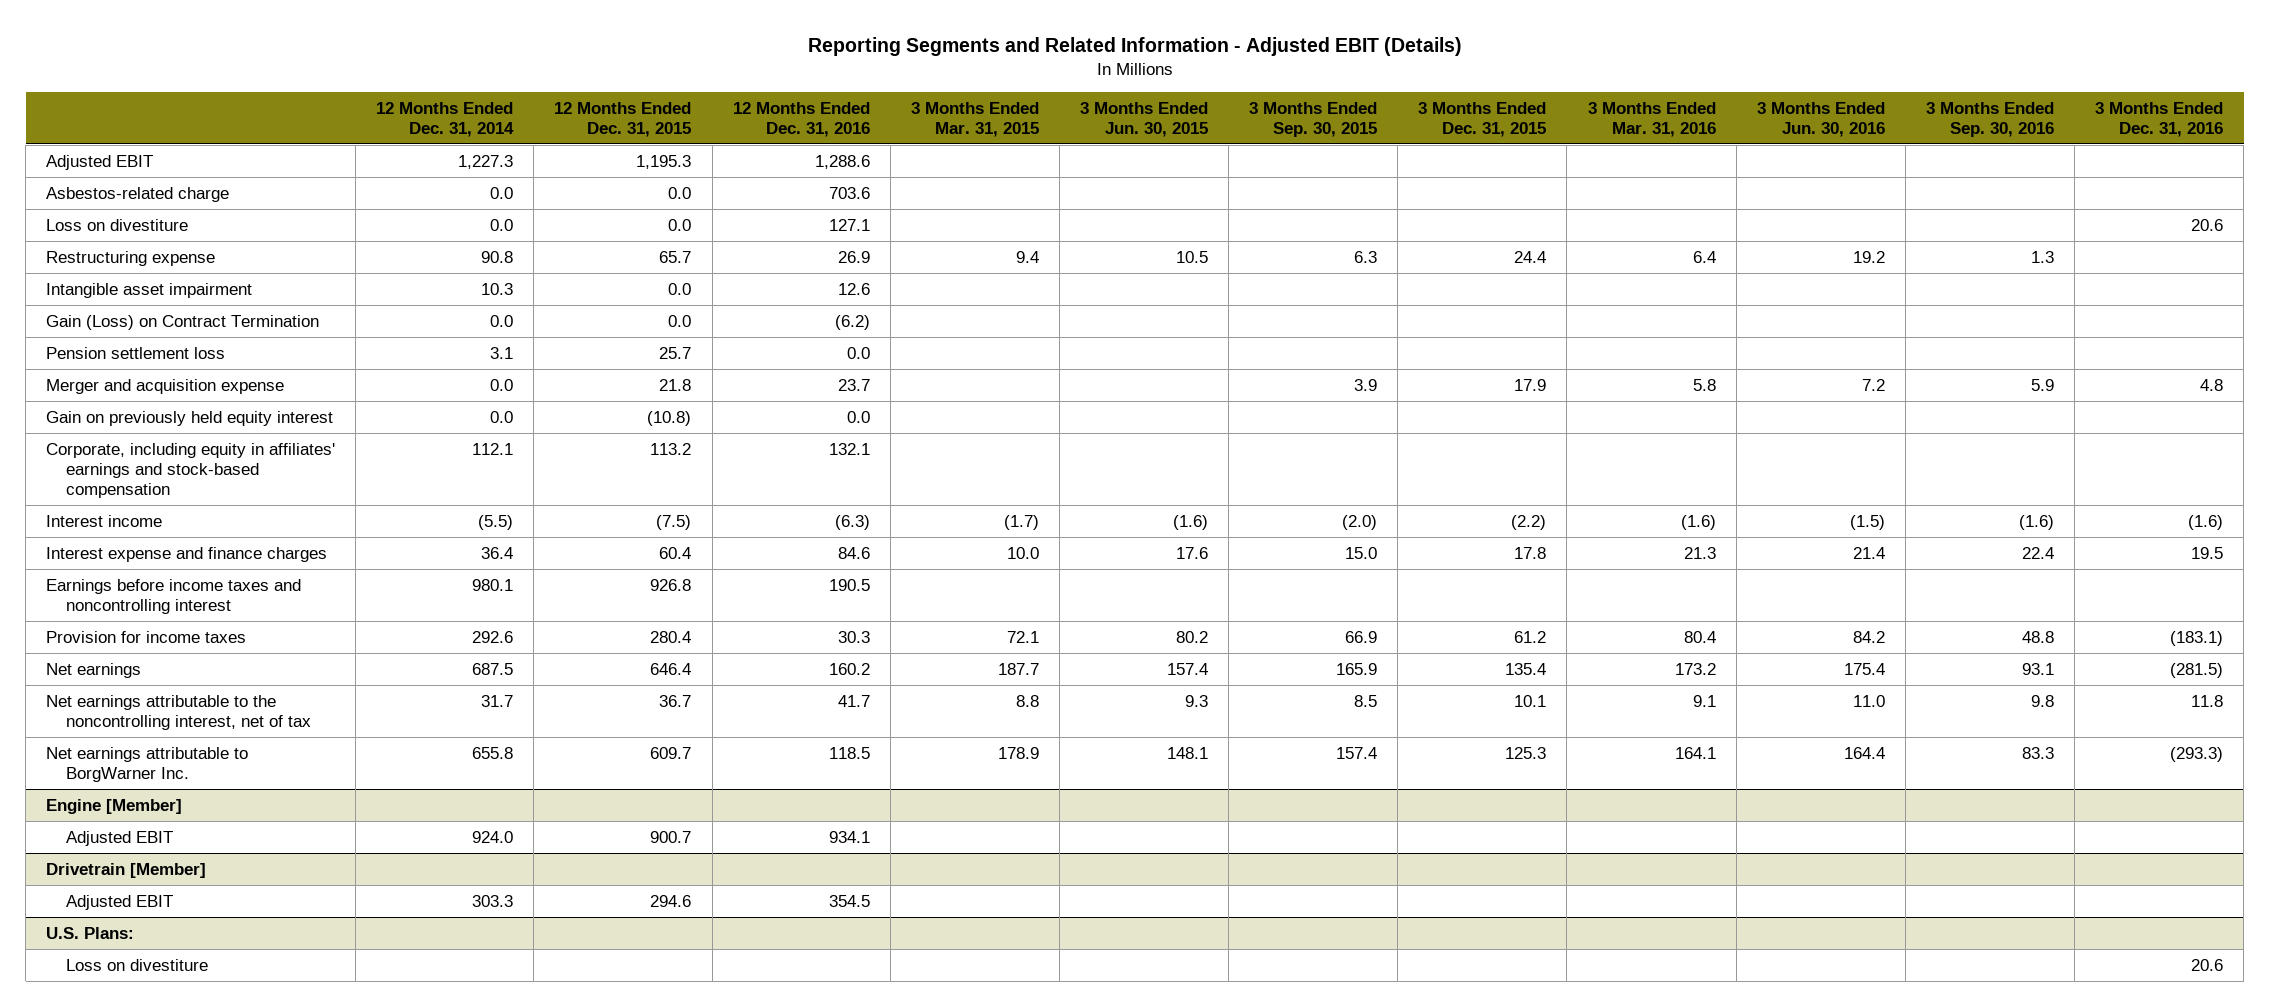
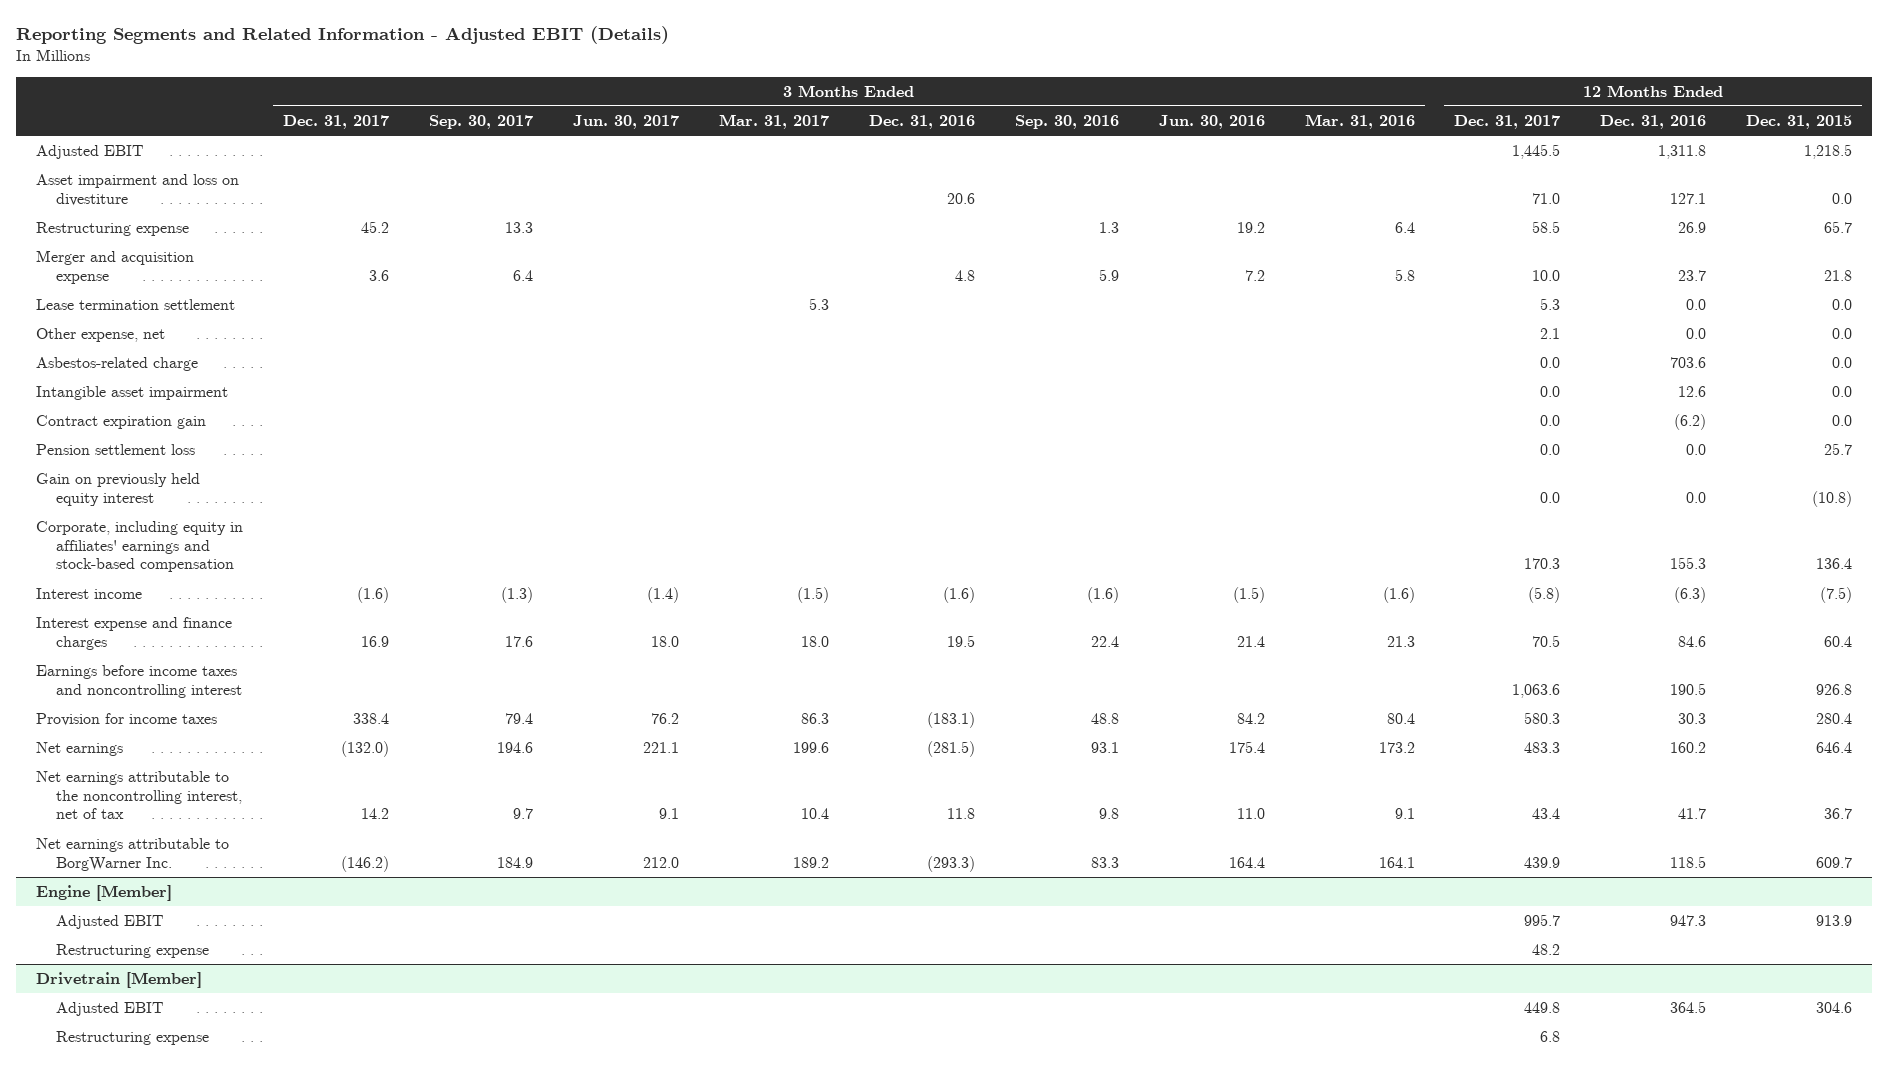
- | 12 Months Ended Dec. 31, 2014 | 12 Months Ended Dec. 31, 2015 | 12 Months Ended Dec. 31, 2016 | 3 Months Ended Mar. 31, 2015 | 3 Months Ended Jun. 30, 2015 | 3 Months Ended Sep. 30, 2015 | 3 Months Ended Dec. 31, 2015 | 3 Months Ended Mar. 31, 2016 | 3 Months Ended Jun. 30, 2016 | 3 Months Ended Sep. 30, 2016 | 3 Months Ended Dec. 31, 2016
+ | 3 Months Ended Dec. 31, 2017 | 3 Months Ended Sep. 30, 2017 | 3 Months Ended Jun. 30, 2017 | 3 Months Ended Mar. 31, 2017 | 3 Months Ended Dec. 31, 2016 | 3 Months Ended Sep. 30, 2016 | 3 Months Ended Jun. 30, 2016 | 3 Months Ended Mar. 31, 2016 | 12 Months Ended Dec. 31, 2017 | 12 Months Ended Dec. 31, 2016 | 12 Months Ended Dec. 31, 2015
- Adjusted EBIT | 1,227.3 | 1,195.3 | 1,288.6 | | | | | | | |
- Loss on divestiture | 0.0 | 0.0 | 127.1 | | | | | | | | 20.6
+ Adjusted EBIT | | | | | | | | | 1,445.5 | 1,311.8 | 1,218.5
+ Asset impairment and loss on divestiture | | | | | 20.6 | | | | 71.0 | 127.1 | 0.0
moved up: Merger and acquisition expense | 3.6 | 6.4 | | | 4.8 | 5.9 | 7.2 | 5.8 | 10.0 | 23.7 | 21.8
+ Lease termination settlement | | | | 5.3 | | | | | 5.3 | 0.0 | 0.0
+ Other expense, net | | | | | | | | | 2.1 | 0.0 | 0.0
moved down: Asbestos-related charge | | | | | | | | | 0.0 | 703.6 | 0.0
- Gain (Loss) on Contract Termination | 0.0 | 0.0 | (6.2) | | | | | | | |
+ Contract expiration gain | | | | | | | | | 0.0 | (6.2) | 0.0
- Corporate, including equity in affiliates' earnings and stock-based compensation | 112.1 | 113.2 | 132.1 | | | | | | | |
+ Corporate, including equity in affiliates' earnings and stock-based compensation | | | | | | | | | 170.3 | 155.3 | 136.4
@ Engine [Member]
- Adjusted EBIT | 924.0 | 900.7 | 934.1 | | | | | | | |
+ Adjusted EBIT | | | | | | | | | 995.7 | 947.3 | 913.9
+ Restructuring expense | | | | | | | | | 48.2 | |
@ Drivetrain [Member]
- Adjusted EBIT | 303.3 | 294.6 | 354.5 | | | | | | | |
- U.S. Plans:
- Loss on divestiture | | | | | | | | | | | 20.6
@ Drivetrain [Member]
+ Adjusted EBIT | | | | | | | | | 449.8 | 364.5 | 304.6
+ Restructuring expense | | | | | | | | | 6.8 | |

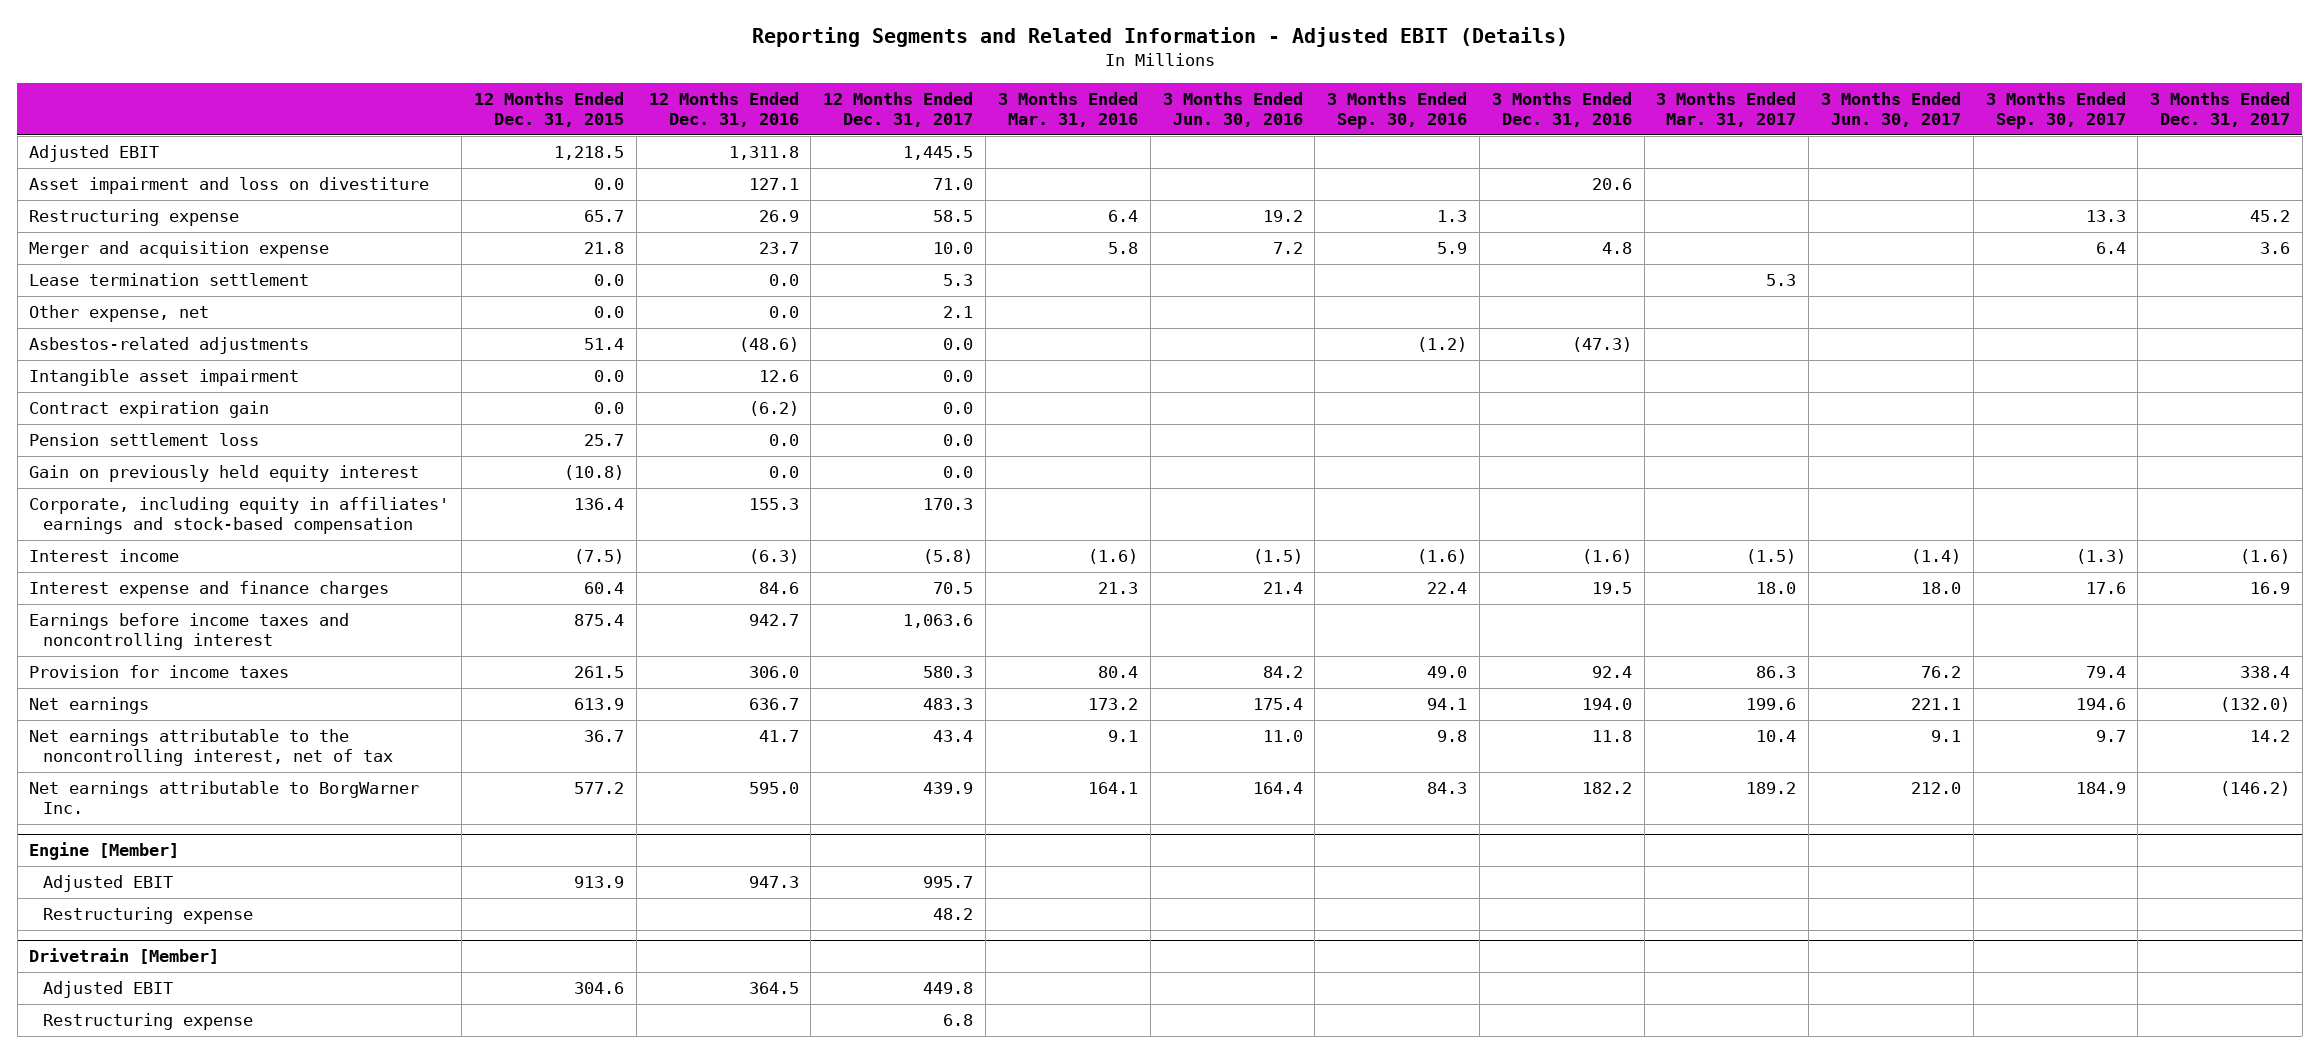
- | 3 Months Ended Dec. 31, 2017 | 3 Months Ended Sep. 30, 2017 | 3 Months Ended Jun. 30, 2017 | 3 Months Ended Mar. 31, 2017 | 3 Months Ended Dec. 31, 2016 | 3 Months Ended Sep. 30, 2016 | 3 Months Ended Jun. 30, 2016 | 3 Months Ended Mar. 31, 2016 | 12 Months Ended Dec. 31, 2017 | 12 Months Ended Dec. 31, 2016 | 12 Months Ended Dec. 31, 2015
+ | 12 Months Ended Dec. 31, 2015 | 12 Months Ended Dec. 31, 2016 | 12 Months Ended Dec. 31, 2017 | 3 Months Ended Mar. 31, 2016 | 3 Months Ended Jun. 30, 2016 | 3 Months Ended Sep. 30, 2016 | 3 Months Ended Dec. 31, 2016 | 3 Months Ended Mar. 31, 2017 | 3 Months Ended Jun. 30, 2017 | 3 Months Ended Sep. 30, 2017 | 3 Months Ended Dec. 31, 2017
- Asbestos-related charge | | | | | | | | | 0.0 | 703.6 | 0.0
+ Asbestos-related adjustments | 51.4 | (48.6) | 0.0 | | | (1.2) | (47.3) | | | |
- Earnings before income taxes and noncontrolling interest | | | | | | | | | 1,063.6 | 190.5 | 926.8
- Provision for income taxes | 338.4 | 79.4 | 76.2 | 86.3 | (183.1) | 48.8 | 84.2 | 80.4 | 580.3 | 30.3 | 280.4
- Net earnings | (132.0) | 194.6 | 221.1 | 199.6 | (281.5) | 93.1 | 175.4 | 173.2 | 483.3 | 160.2 | 646.4
+ Earnings before income taxes and noncontrolling interest | 875.4 | 942.7 | 1,063.6 | | | | | | | |
+ Provision for income taxes | 261.5 | 306.0 | 580.3 | 80.4 | 84.2 | 49.0 | 92.4 | 86.3 | 76.2 | 79.4 | 338.4
+ Net earnings | 613.9 | 636.7 | 483.3 | 173.2 | 175.4 | 94.1 | 194.0 | 199.6 | 221.1 | 194.6 | (132.0)
- Net earnings attributable to BorgWarner Inc. | (146.2) | 184.9 | 212.0 | 189.2 | (293.3) | 83.3 | 164.4 | 164.1 | 439.9 | 118.5 | 609.7
+ Net earnings attributable to BorgWarner Inc. | 577.2 | 595.0 | 439.9 | 164.1 | 164.4 | 84.3 | 182.2 | 189.2 | 212.0 | 184.9 | (146.2)

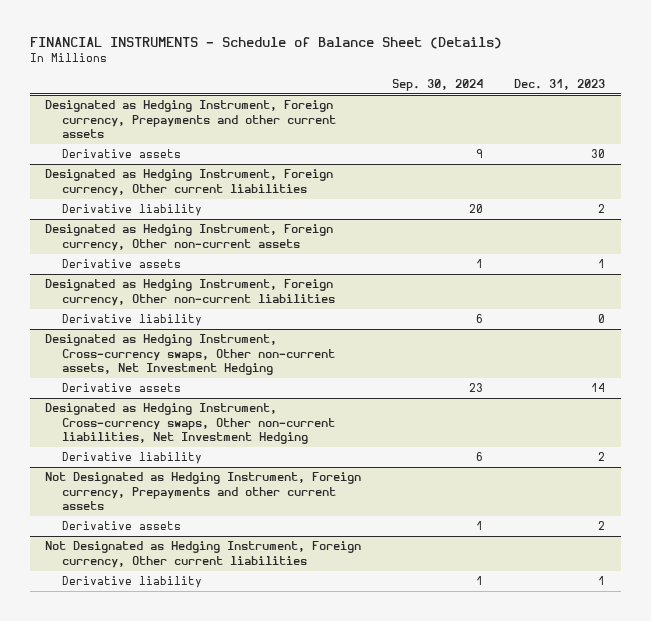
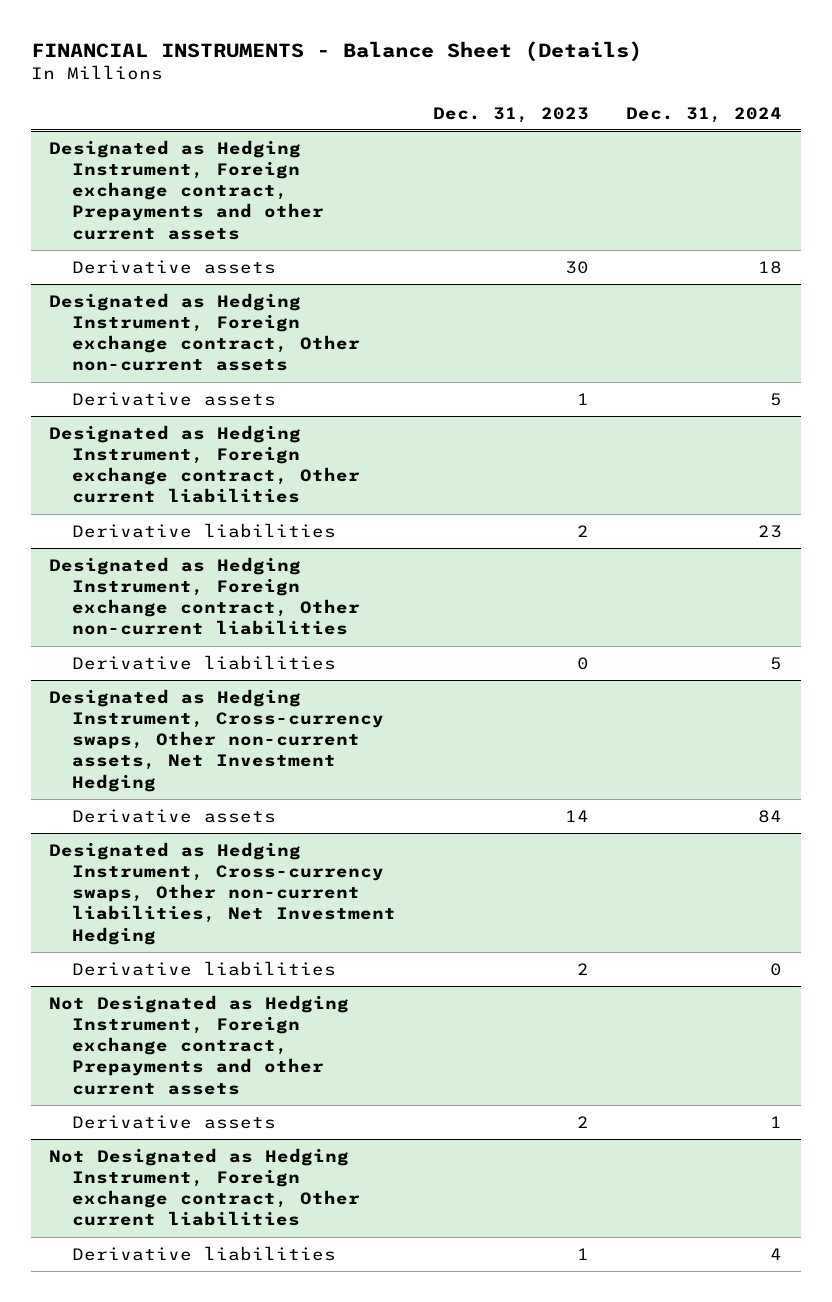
- FINANCIAL INSTRUMENTS - Schedule of Balance Sheet (Details)
+ FINANCIAL INSTRUMENTS - Balance Sheet (Details)
- | Sep. 30, 2024 | Dec. 31, 2023
+ | Dec. 31, 2023 | Dec. 31, 2024
- Designated as Hedging Instrument, Foreign currency, Prepayments and other current assets
+ Designated as Hedging Instrument, Foreign exchange contract, Prepayments and other current assets
- Designated as Hedging Instrument, Foreign currency, Other current liabilities
- Derivative liability | 20 | 2
- Designated as Hedging Instrument, Foreign currency, Other non-current assets
+ Designated as Hedging Instrument, Foreign exchange contract, Other non-current assets
- Designated as Hedging Instrument, Foreign currency, Other non-current liabilities
- Derivative liability | 6 | 0
+ Designated as Hedging Instrument, Foreign exchange contract, Other current liabilities
+ Derivative liabilities | 2 | 23
+ Designated as Hedging Instrument, Foreign exchange contract, Other non-current liabilities
+ Derivative liabilities | 0 | 5
@ Designated as Hedging Instrument, Cross-currency swaps, Other non-current liabilities, Net Investment Hedging
- Derivative liability | 6 | 2
- Not Designated as Hedging Instrument, Foreign currency, Prepayments and other current assets
@ Designated as Hedging Instrument, Cross-currency swaps, Other non-current liabilities, Net Investment Hedging
+ Derivative liabilities | 2 | 0
+ Not Designated as Hedging Instrument, Foreign exchange contract, Prepayments and other current assets
- Not Designated as Hedging Instrument, Foreign currency, Other current liabilities
- Derivative liability | 1 | 1
+ Not Designated as Hedging Instrument, Foreign exchange contract, Other current liabilities
+ Derivative liabilities | 1 | 4

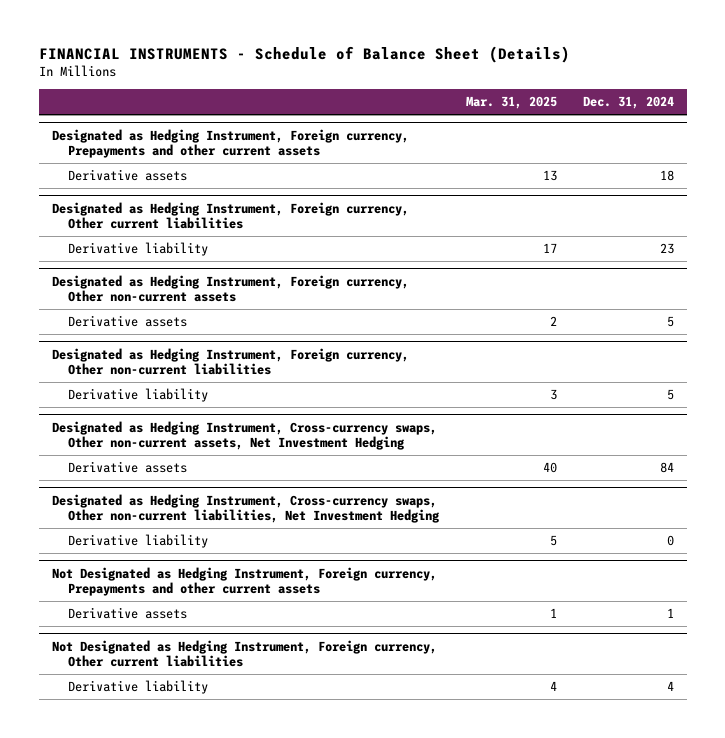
- FINANCIAL INSTRUMENTS - Balance Sheet (Details)
+ FINANCIAL INSTRUMENTS - Schedule of Balance Sheet (Details)
- | Dec. 31, 2023 | Dec. 31, 2024
+ | Mar. 31, 2025 | Dec. 31, 2024
- Designated as Hedging Instrument, Foreign exchange contract, Prepayments and other current assets
+ Designated as Hedging Instrument, Foreign currency, Prepayments and other current assets
- Designated as Hedging Instrument, Foreign exchange contract, Other non-current assets
+ Designated as Hedging Instrument, Foreign currency, Other current liabilities
+ Derivative liability | 17 | 23
+ Designated as Hedging Instrument, Foreign currency, Other non-current assets
- Designated as Hedging Instrument, Foreign exchange contract, Other current liabilities
- Derivative liabilities | 2 | 23
- Designated as Hedging Instrument, Foreign exchange contract, Other non-current liabilities
- Derivative liabilities | 0 | 5
+ Designated as Hedging Instrument, Foreign currency, Other non-current liabilities
+ Derivative liability | 3 | 5
@ Designated as Hedging Instrument, Cross-currency swaps, Other non-current liabilities, Net Investment Hedging
- Derivative liabilities | 2 | 0
- Not Designated as Hedging Instrument, Foreign exchange contract, Prepayments and other current assets
@ Designated as Hedging Instrument, Cross-currency swaps, Other non-current liabilities, Net Investment Hedging
+ Derivative liability | 5 | 0
+ Not Designated as Hedging Instrument, Foreign currency, Prepayments and other current assets
- Not Designated as Hedging Instrument, Foreign exchange contract, Other current liabilities
- Derivative liabilities | 1 | 4
+ Not Designated as Hedging Instrument, Foreign currency, Other current liabilities
+ Derivative liability | 4 | 4

